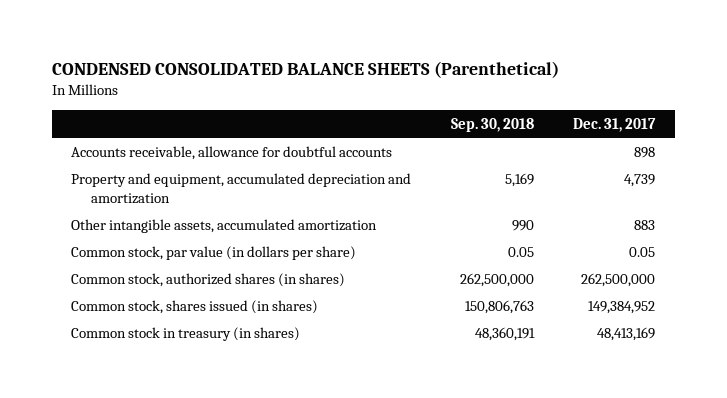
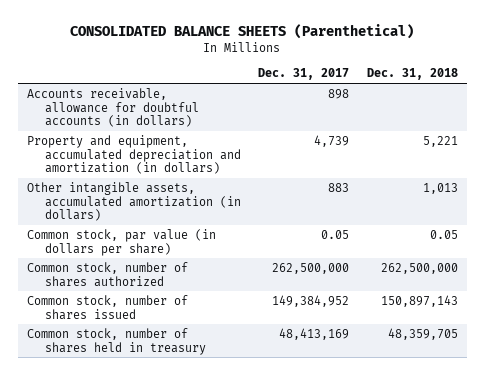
- CONDENSED CONSOLIDATED BALANCE SHEETS (Parenthetical)
+ CONSOLIDATED BALANCE SHEETS (Parenthetical)
- | Sep. 30, 2018 | Dec. 31, 2017
+ | Dec. 31, 2017 | Dec. 31, 2018
- Accounts receivable, allowance for doubtful accounts | | 898
- Property and equipment, accumulated depreciation and amortization | 5,169 | 4,739
- Other intangible assets, accumulated amortization | 990 | 883
+ Accounts receivable, allowance for doubtful accounts (in dollars) | 898 |
+ Property and equipment, accumulated depreciation and amortization (in dollars) | 4,739 | 5,221
+ Other intangible assets, accumulated amortization (in dollars) | 883 | 1,013
- Common stock, authorized shares (in shares) | 262,500,000 | 262,500,000
- Common stock, shares issued (in shares) | 150,806,763 | 149,384,952
- Common stock in treasury (in shares) | 48,360,191 | 48,413,169
+ Common stock, number of shares authorized | 262,500,000 | 262,500,000
+ Common stock, number of shares issued | 149,384,952 | 150,897,143
+ Common stock, number of shares held in treasury | 48,413,169 | 48,359,705

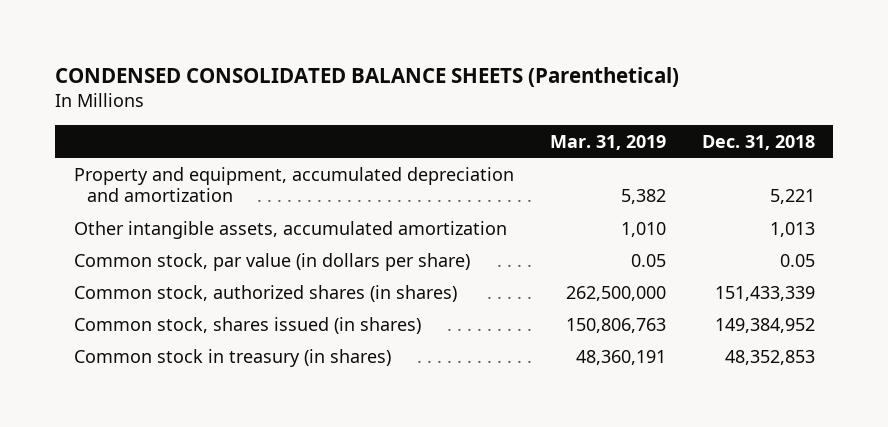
- CONSOLIDATED BALANCE SHEETS (Parenthetical)
+ CONDENSED CONSOLIDATED BALANCE SHEETS (Parenthetical)
- | Dec. 31, 2017 | Dec. 31, 2018
+ | Mar. 31, 2019 | Dec. 31, 2018
- Accounts receivable, allowance for doubtful accounts (in dollars) | 898 |
- Property and equipment, accumulated depreciation and amortization (in dollars) | 4,739 | 5,221
- Other intangible assets, accumulated amortization (in dollars) | 883 | 1,013
+ Property and equipment, accumulated depreciation and amortization | 5,382 | 5,221
+ Other intangible assets, accumulated amortization | 1,010 | 1,013
- Common stock, number of shares authorized | 262,500,000 | 262,500,000
- Common stock, number of shares issued | 149,384,952 | 150,897,143
- Common stock, number of shares held in treasury | 48,413,169 | 48,359,705
+ Common stock, authorized shares (in shares) | 262,500,000 | 151,433,339
+ Common stock, shares issued (in shares) | 150,806,763 | 149,384,952
+ Common stock in treasury (in shares) | 48,360,191 | 48,352,853

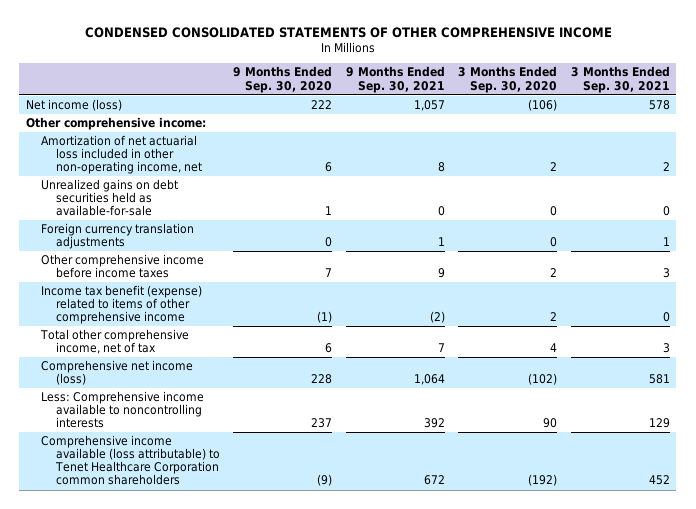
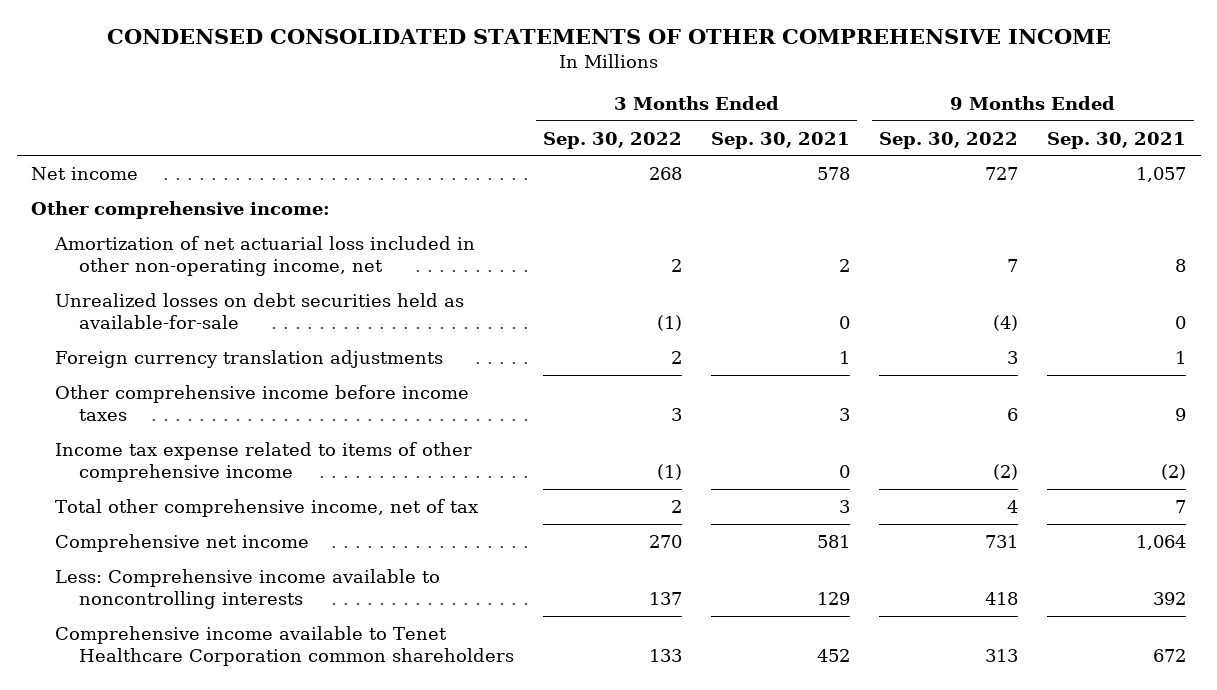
- | 9 Months Ended Sep. 30, 2020 | 9 Months Ended Sep. 30, 2021 | 3 Months Ended Sep. 30, 2020 | 3 Months Ended Sep. 30, 2021
+ | 3 Months Ended Sep. 30, 2022 | 3 Months Ended Sep. 30, 2021 | 9 Months Ended Sep. 30, 2022 | 9 Months Ended Sep. 30, 2021
- Net income (loss) | 222 | 1,057 | (106) | 578
+ Net income | 268 | 578 | 727 | 1,057
- Unrealized gains on debt securities held as available-for-sale | 1 | 0 | 0 | 0
+ Unrealized losses on debt securities held as available-for-sale | (1) | 0 | (4) | 0
- Income tax benefit (expense) related to items of other comprehensive income | (1) | (2) | 2 | 0
+ Income tax expense related to items of other comprehensive income | (1) | 0 | (2) | (2)
- Comprehensive net income (loss) | 228 | 1,064 | (102) | 581
+ Comprehensive net income | 270 | 581 | 731 | 1,064
- Comprehensive income available (loss attributable) to Tenet Healthcare Corporation common shareholders | (9) | 672 | (192) | 452
+ Comprehensive income available to Tenet Healthcare Corporation common shareholders | 133 | 452 | 313 | 672

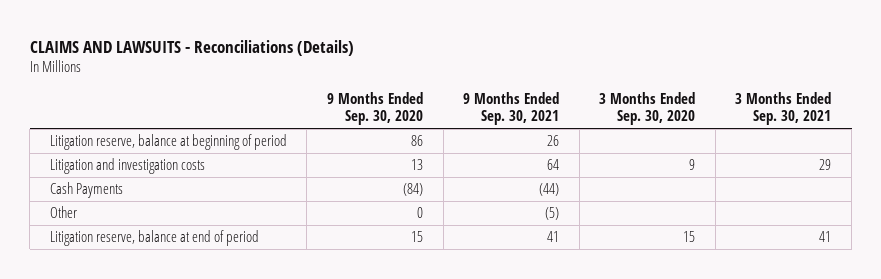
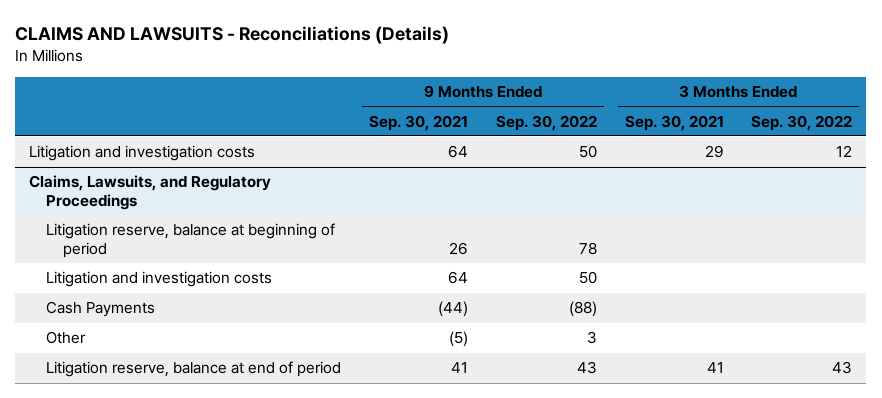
- | 9 Months Ended Sep. 30, 2020 | 9 Months Ended Sep. 30, 2021 | 3 Months Ended Sep. 30, 2020 | 3 Months Ended Sep. 30, 2021
+ | 9 Months Ended Sep. 30, 2021 | 9 Months Ended Sep. 30, 2022 | 3 Months Ended Sep. 30, 2021 | 3 Months Ended Sep. 30, 2022
- Litigation reserve, balance at beginning of period | 86 | 26 | |
+ Claims, Lawsuits, and Regulatory Proceedings
+ Litigation reserve, balance at beginning of period | 26 | 78 | |
+ Litigation and investigation costs | 64 | 50 | |

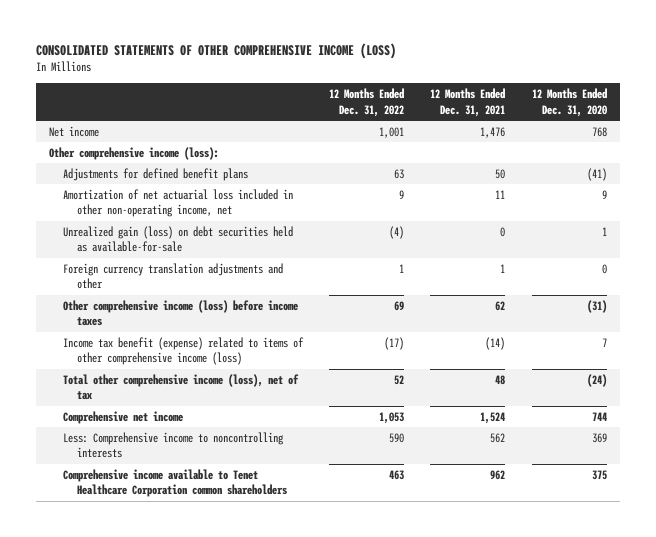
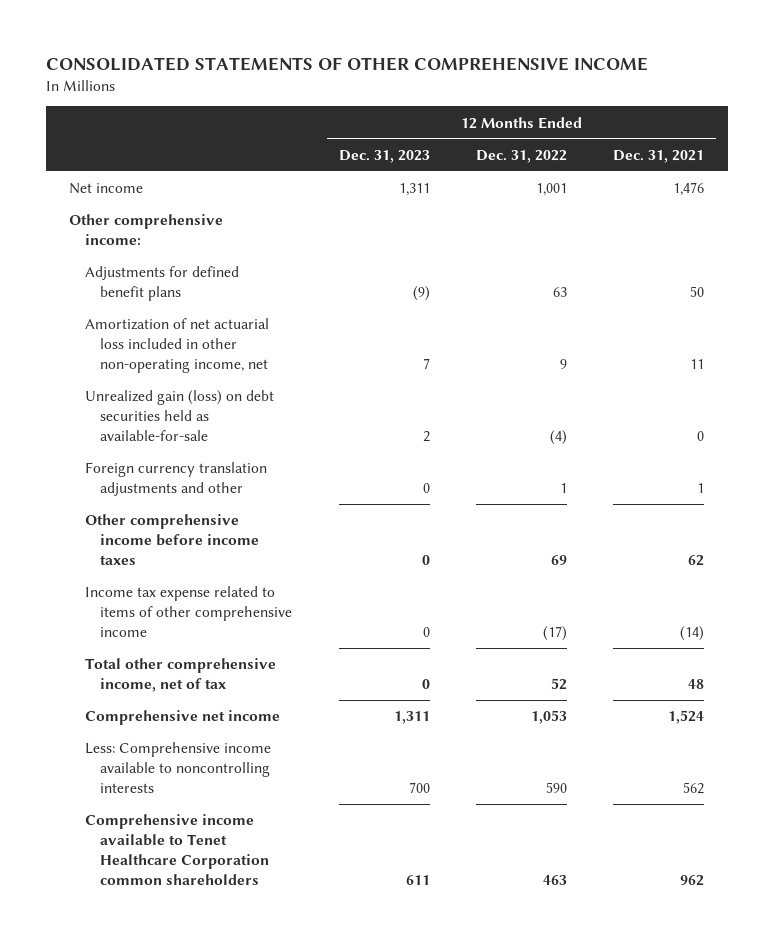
- CONSOLIDATED STATEMENTS OF OTHER COMPREHENSIVE INCOME (LOSS)
+ CONSOLIDATED STATEMENTS OF OTHER COMPREHENSIVE INCOME
- | 12 Months Ended Dec. 31, 2022 | 12 Months Ended Dec. 31, 2021 | 12 Months Ended Dec. 31, 2020
+ | 12 Months Ended Dec. 31, 2023 | 12 Months Ended Dec. 31, 2022 | 12 Months Ended Dec. 31, 2021
- Other comprehensive income (loss):
+ Other comprehensive income:
- Other comprehensive income (loss) before income taxes | 69 | 62 | (31)
- Income tax benefit (expense) related to items of other comprehensive income (loss) | (17) | (14) | 7
- Total other comprehensive income (loss), net of tax | 52 | 48 | (24)
+ Other comprehensive income before income taxes | 0 | 69 | 62
+ Income tax expense related to items of other comprehensive income | 0 | (17) | (14)
+ Total other comprehensive income, net of tax | 0 | 52 | 48
- Less: Comprehensive income to noncontrolling interests | 590 | 562 | 369
+ Less: Comprehensive income available to noncontrolling interests | 700 | 590 | 562

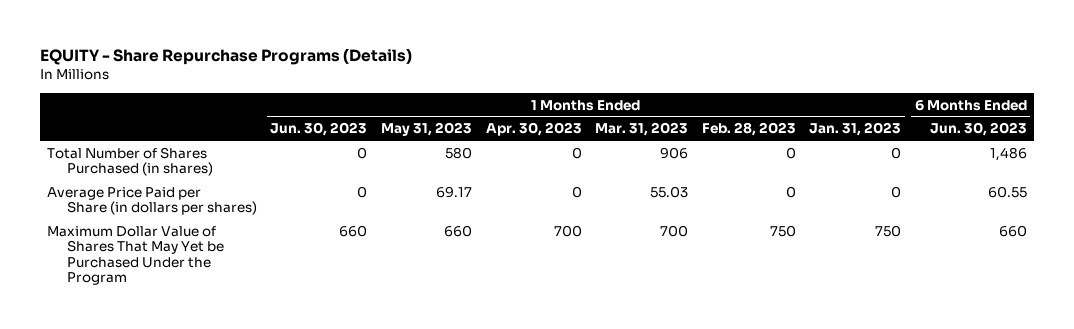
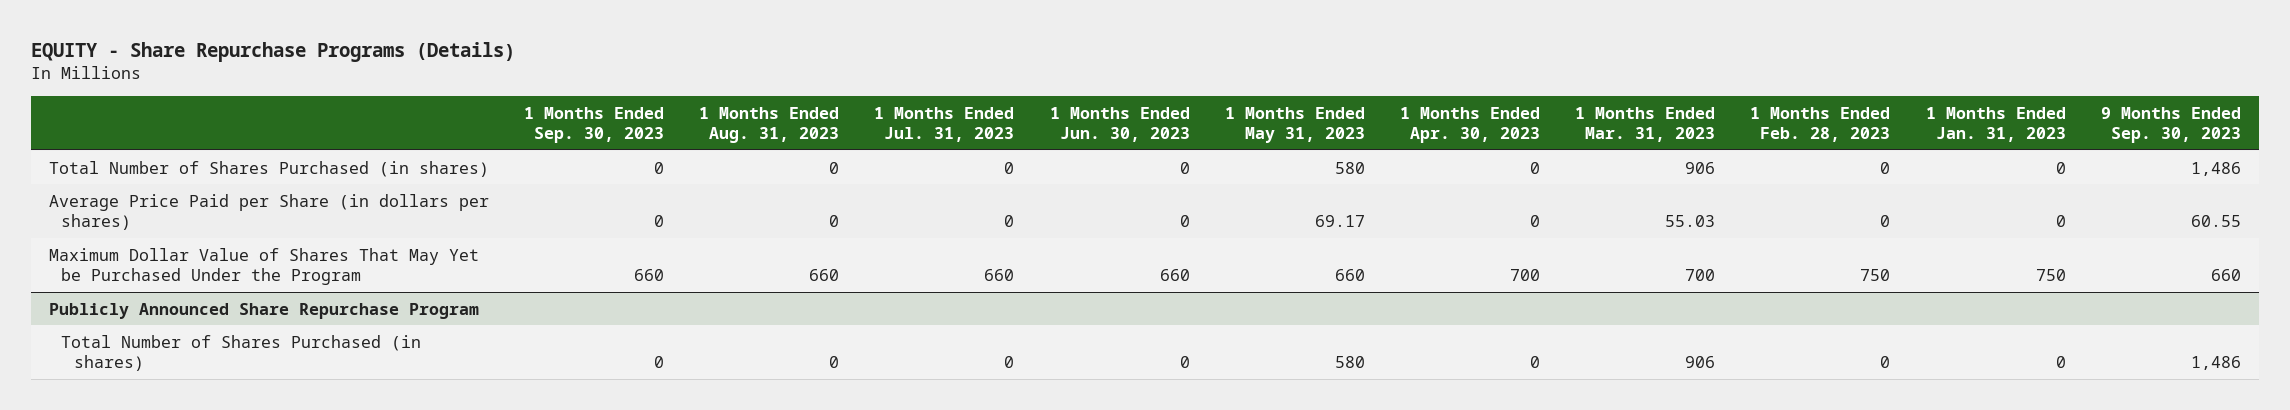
- | 1 Months Ended Jun. 30, 2023 | 1 Months Ended May 31, 2023 | 1 Months Ended Apr. 30, 2023 | 1 Months Ended Mar. 31, 2023 | 1 Months Ended Feb. 28, 2023 | 1 Months Ended Jan. 31, 2023 | 6 Months Ended Jun. 30, 2023
+ | 1 Months Ended Sep. 30, 2023 | 1 Months Ended Aug. 31, 2023 | 1 Months Ended Jul. 31, 2023 | 1 Months Ended Jun. 30, 2023 | 1 Months Ended May 31, 2023 | 1 Months Ended Apr. 30, 2023 | 1 Months Ended Mar. 31, 2023 | 1 Months Ended Feb. 28, 2023 | 1 Months Ended Jan. 31, 2023 | 9 Months Ended Sep. 30, 2023
+ Publicly Announced Share Repurchase Program
+ Total Number of Shares Purchased (in shares) | 0 | 0 | 0 | 0 | 580 | 0 | 906 | 0 | 0 | 1,486

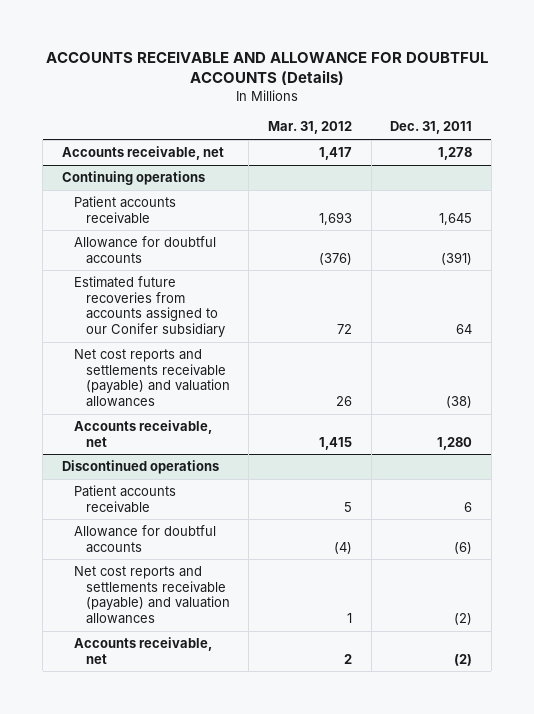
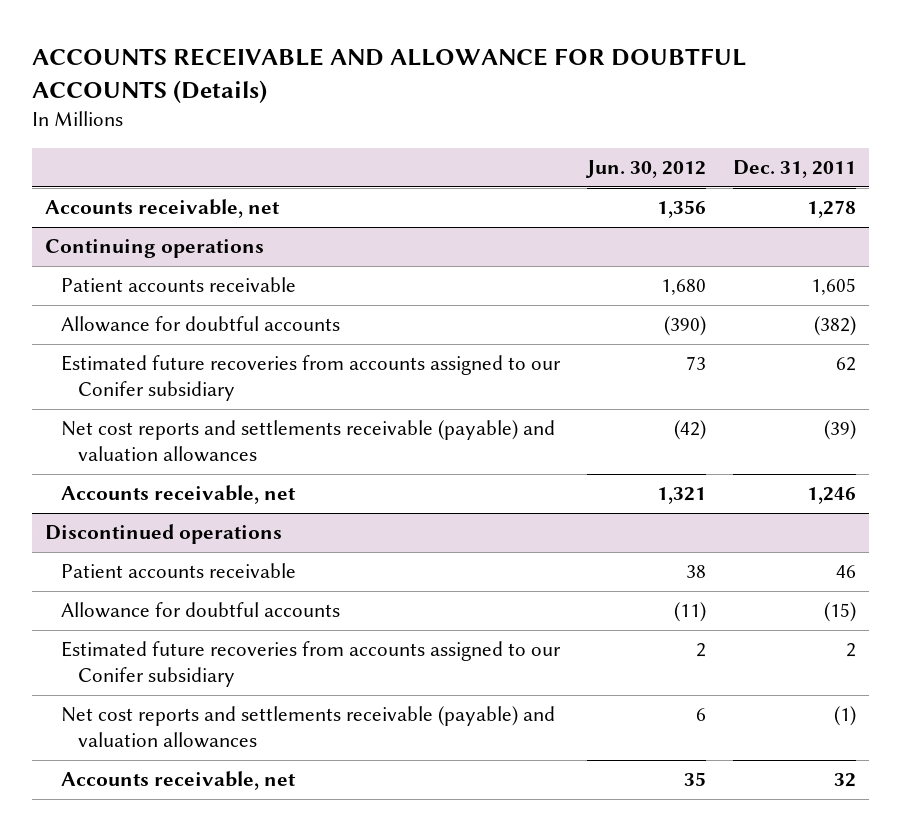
- | Mar. 31, 2012 | Dec. 31, 2011
+ | Jun. 30, 2012 | Dec. 31, 2011
@ Continuing operations
- Patient accounts receivable | 1,693 | 1,645
- Allowance for doubtful accounts | (376) | (391)
- Estimated future recoveries from accounts assigned to our Conifer subsidiary | 72 | 64
- Net cost reports and settlements receivable (payable) and valuation allowances | 26 | (38)
- Accounts receivable, net | 1,415 | 1,280
+ Patient accounts receivable | 1,680 | 1,605
+ Allowance for doubtful accounts | (390) | (382)
+ Estimated future recoveries from accounts assigned to our Conifer subsidiary | 73 | 62
+ Net cost reports and settlements receivable (payable) and valuation allowances | (42) | (39)
+ Accounts receivable, net | 1,321 | 1,246
@ Discontinued operations
- Patient accounts receivable | 5 | 6
- Allowance for doubtful accounts | (4) | (6)
- Net cost reports and settlements receivable (payable) and valuation allowances | 1 | (2)
- Accounts receivable, net | 2 | (2)
+ Patient accounts receivable | 38 | 46
+ Allowance for doubtful accounts | (11) | (15)
+ Estimated future recoveries from accounts assigned to our Conifer subsidiary | 2 | 2
+ Net cost reports and settlements receivable (payable) and valuation allowances | 6 | (1)
+ Accounts receivable, net | 35 | 32

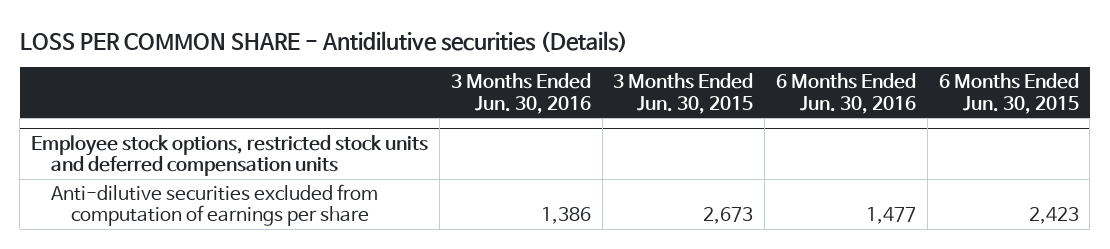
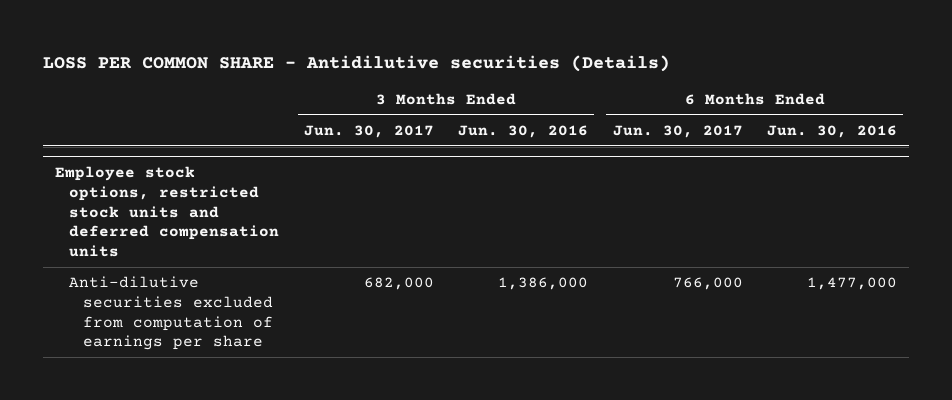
- | 3 Months Ended Jun. 30, 2016 | 3 Months Ended Jun. 30, 2015 | 6 Months Ended Jun. 30, 2016 | 6 Months Ended Jun. 30, 2015
+ | 3 Months Ended Jun. 30, 2017 | 3 Months Ended Jun. 30, 2016 | 6 Months Ended Jun. 30, 2017 | 6 Months Ended Jun. 30, 2016
@ Employee stock options, restricted stock units and deferred compensation units
- Anti-dilutive securities excluded from computation of earnings per share | 1,386 | 2,673 | 1,477 | 2,423
+ Anti-dilutive securities excluded from computation of earnings per share | 682,000 | 1,386,000 | 766,000 | 1,477,000

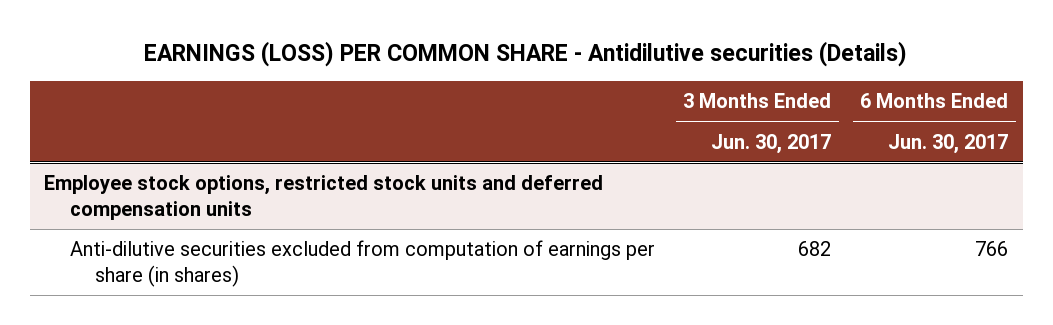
- LOSS PER COMMON SHARE - Antidilutive securities (Details)
+ EARNINGS (LOSS) PER COMMON SHARE - Antidilutive securities (Details)
- | 3 Months Ended Jun. 30, 2017 | 3 Months Ended Jun. 30, 2016 | 6 Months Ended Jun. 30, 2017 | 6 Months Ended Jun. 30, 2016
+ | 3 Months Ended Jun. 30, 2017 | 6 Months Ended Jun. 30, 2017
@ Employee stock options, restricted stock units and deferred compensation units
- Anti-dilutive securities excluded from computation of earnings per share | 682,000 | 1,386,000 | 766,000 | 1,477,000
+ Anti-dilutive securities excluded from computation of earnings per share (in shares) | 682 | 766

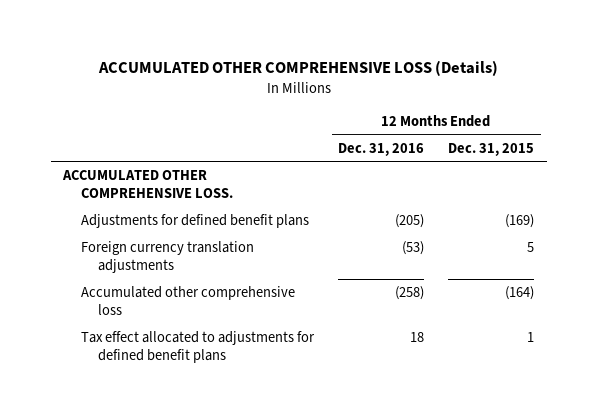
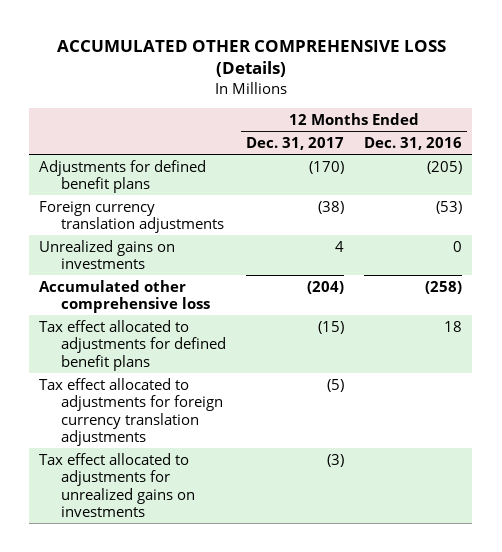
- | 12 Months Ended Dec. 31, 2016 | 12 Months Ended Dec. 31, 2015
+ | 12 Months Ended Dec. 31, 2017 | 12 Months Ended Dec. 31, 2016
- ACCUMULATED OTHER COMPREHENSIVE LOSS.
+ Unrealized gains on investments | 4 | 0
+ Tax effect allocated to adjustments for foreign currency translation adjustments | (5) |
+ Tax effect allocated to adjustments for unrealized gains on investments | (3) |

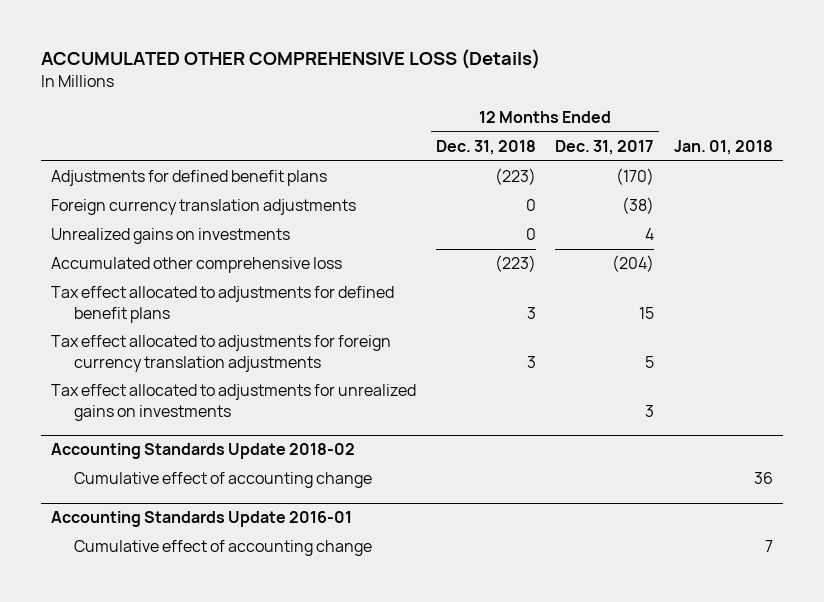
- | 12 Months Ended Dec. 31, 2017 | 12 Months Ended Dec. 31, 2016
+ | 12 Months Ended Dec. 31, 2018 | 12 Months Ended Dec. 31, 2017 | Jan. 01, 2018
- Tax effect allocated to adjustments for defined benefit plans | (15) | 18
- Tax effect allocated to adjustments for foreign currency translation adjustments | (5) |
- Tax effect allocated to adjustments for unrealized gains on investments | (3) |
+ Tax effect allocated to adjustments for defined benefit plans | 3 | 15 |
+ Tax effect allocated to adjustments for foreign currency translation adjustments | 3 | 5 |
+ Tax effect allocated to adjustments for unrealized gains on investments | | 3 |
+ Accounting Standards Update 2018-02
+ Cumulative effect of accounting change | | | 36
+ Accounting Standards Update 2016-01
+ Cumulative effect of accounting change | | | 7

